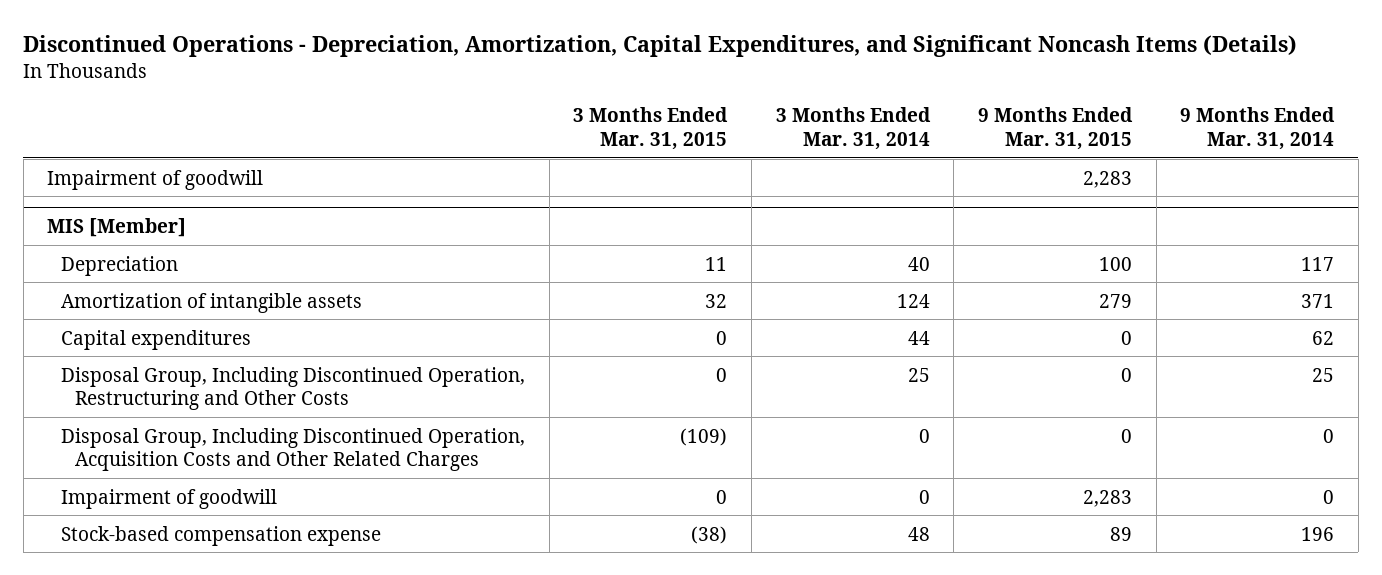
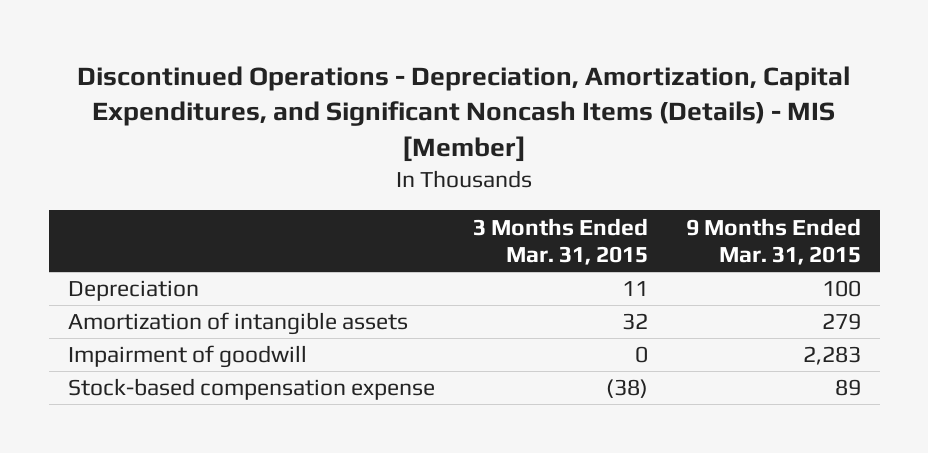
- Discontinued Operations - Depreciation, Amortization, Capital Expenditures, and Significant Noncash Items (Details)
+ Discontinued Operations - Depreciation, Amortization, Capital Expenditures, and Significant Noncash Items (Details) - MIS [Member]
- | 3 Months Ended Mar. 31, 2015 | 3 Months Ended Mar. 31, 2014 | 9 Months Ended Mar. 31, 2015 | 9 Months Ended Mar. 31, 2014
+ | 3 Months Ended Mar. 31, 2015 | 9 Months Ended Mar. 31, 2015
- Impairment of goodwill | | | 2,283 |
- MIS [Member]
- Capital expenditures | 0 | 44 | 0 | 62
- Disposal Group, Including Discontinued Operation, Restructuring and Other Costs | 0 | 25 | 0 | 25
- Disposal Group, Including Discontinued Operation, Acquisition Costs and Other Related Charges | (109) | 0 | 0 | 0

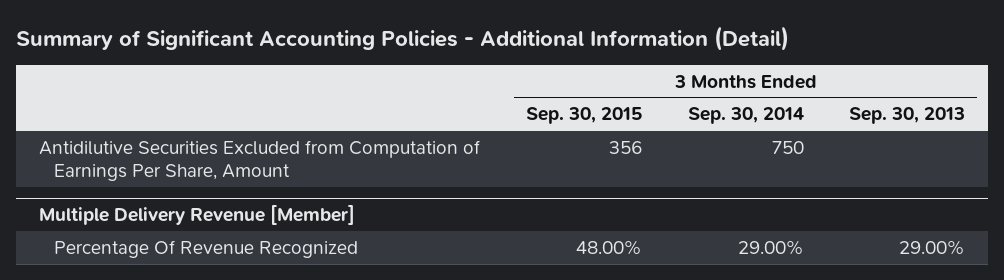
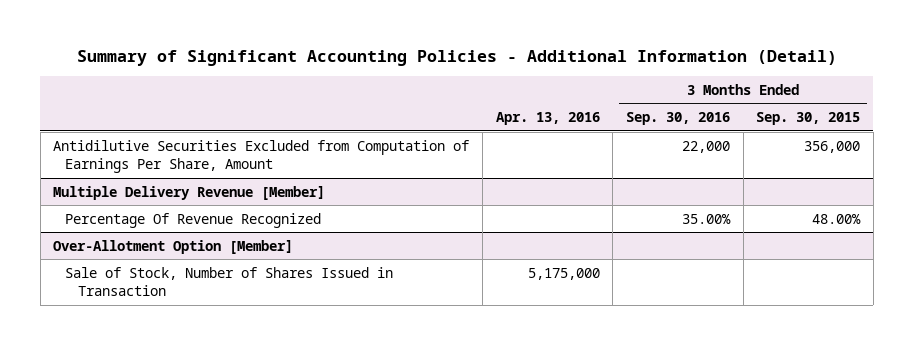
- | 3 Months Ended Sep. 30, 2015 | 3 Months Ended Sep. 30, 2014 | 3 Months Ended Sep. 30, 2013
+ | Apr. 13, 2016 | 3 Months Ended Sep. 30, 2016 | 3 Months Ended Sep. 30, 2015
- Antidilutive Securities Excluded from Computation of Earnings Per Share, Amount | 356 | 750 |
+ Antidilutive Securities Excluded from Computation of Earnings Per Share, Amount | | 22,000 | 356,000
+ Over-Allotment Option [Member]
+ Sale of Stock, Number of Shares Issued in Transaction | 5,175,000 | |

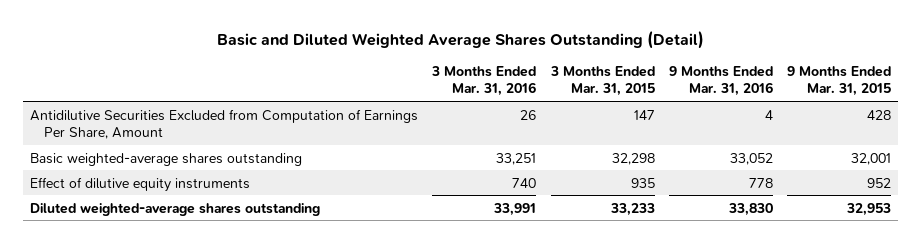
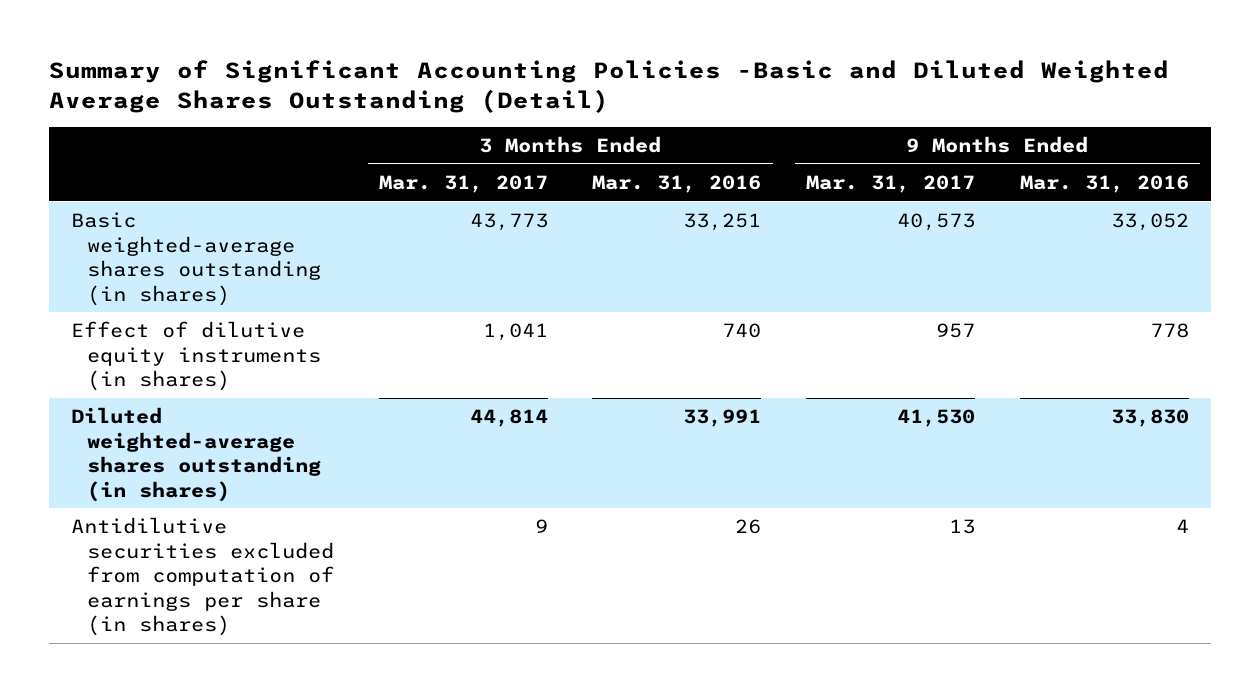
- Basic and Diluted Weighted Average Shares Outstanding (Detail)
+ Summary of Significant Accounting Policies -Basic and Diluted Weighted Average Shares Outstanding (Detail)
- | 3 Months Ended Mar. 31, 2016 | 3 Months Ended Mar. 31, 2015 | 9 Months Ended Mar. 31, 2016 | 9 Months Ended Mar. 31, 2015
+ | 3 Months Ended Mar. 31, 2017 | 3 Months Ended Mar. 31, 2016 | 9 Months Ended Mar. 31, 2017 | 9 Months Ended Mar. 31, 2016
- Antidilutive Securities Excluded from Computation of Earnings Per Share, Amount | 26 | 147 | 4 | 428
- Basic weighted-average shares outstanding | 33,251 | 32,298 | 33,052 | 32,001
- Effect of dilutive equity instruments | 740 | 935 | 778 | 952
- Diluted weighted-average shares outstanding | 33,991 | 33,233 | 33,830 | 32,953
+ Basic weighted-average shares outstanding (in shares) | 43,773 | 33,251 | 40,573 | 33,052
+ Effect of dilutive equity instruments (in shares) | 1,041 | 740 | 957 | 778
+ Diluted weighted-average shares outstanding (in shares) | 44,814 | 33,991 | 41,530 | 33,830
+ Antidilutive securities excluded from computation of earnings per share (in shares) | 9 | 26 | 13 | 4

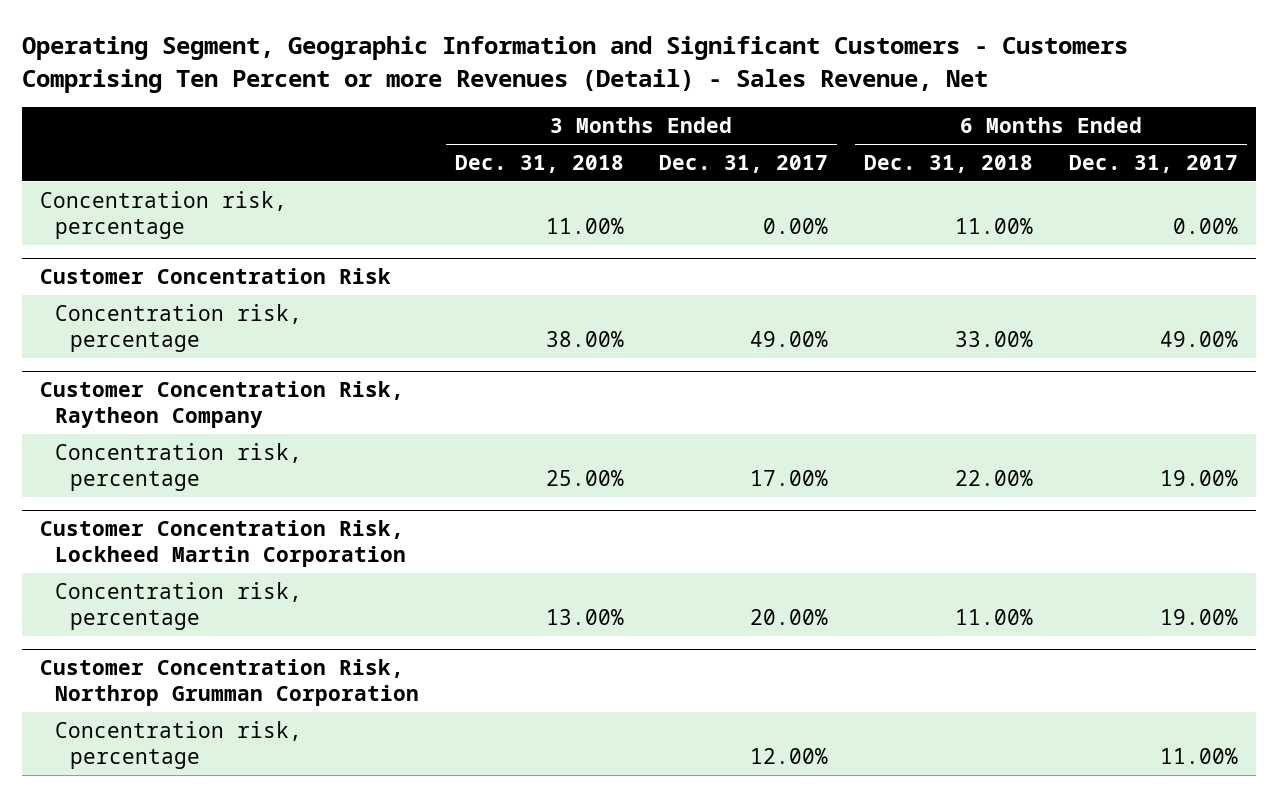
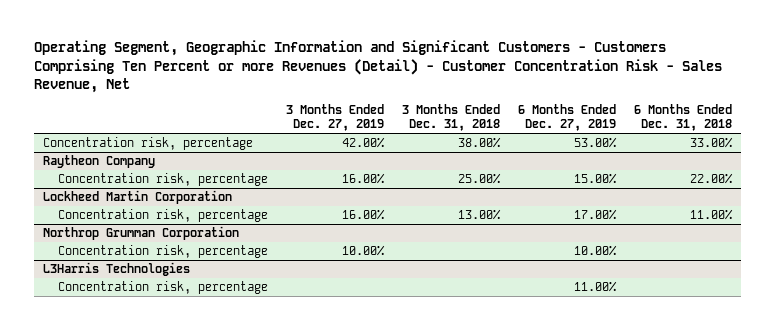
- Operating Segment, Geographic Information and Significant Customers - Customers Comprising Ten Percent or more Revenues (Detail) - Sales Revenue, Net
+ Operating Segment, Geographic Information and Significant Customers - Customers Comprising Ten Percent or more Revenues (Detail) - Customer Concentration Risk - Sales Revenue, Net
- | 3 Months Ended Dec. 31, 2018 | 3 Months Ended Dec. 31, 2017 | 6 Months Ended Dec. 31, 2018 | 6 Months Ended Dec. 31, 2017
+ | 3 Months Ended Dec. 27, 2019 | 3 Months Ended Dec. 31, 2018 | 6 Months Ended Dec. 27, 2019 | 6 Months Ended Dec. 31, 2018
- Concentration risk, percentage | 11.00% | 0.00% | 11.00% | 0.00%
- Customer Concentration Risk
- Customer Concentration Risk, Raytheon Company
+ Raytheon Company
- Customer Concentration Risk, Lockheed Martin Corporation
+ Lockheed Martin Corporation
- Customer Concentration Risk, Northrop Grumman Corporation
+ Northrop Grumman Corporation
+ L3Harris Technologies
+ Concentration risk, percentage | | | 11.00% |

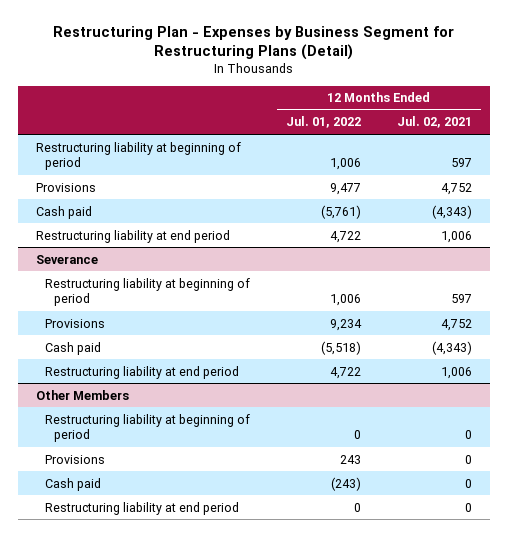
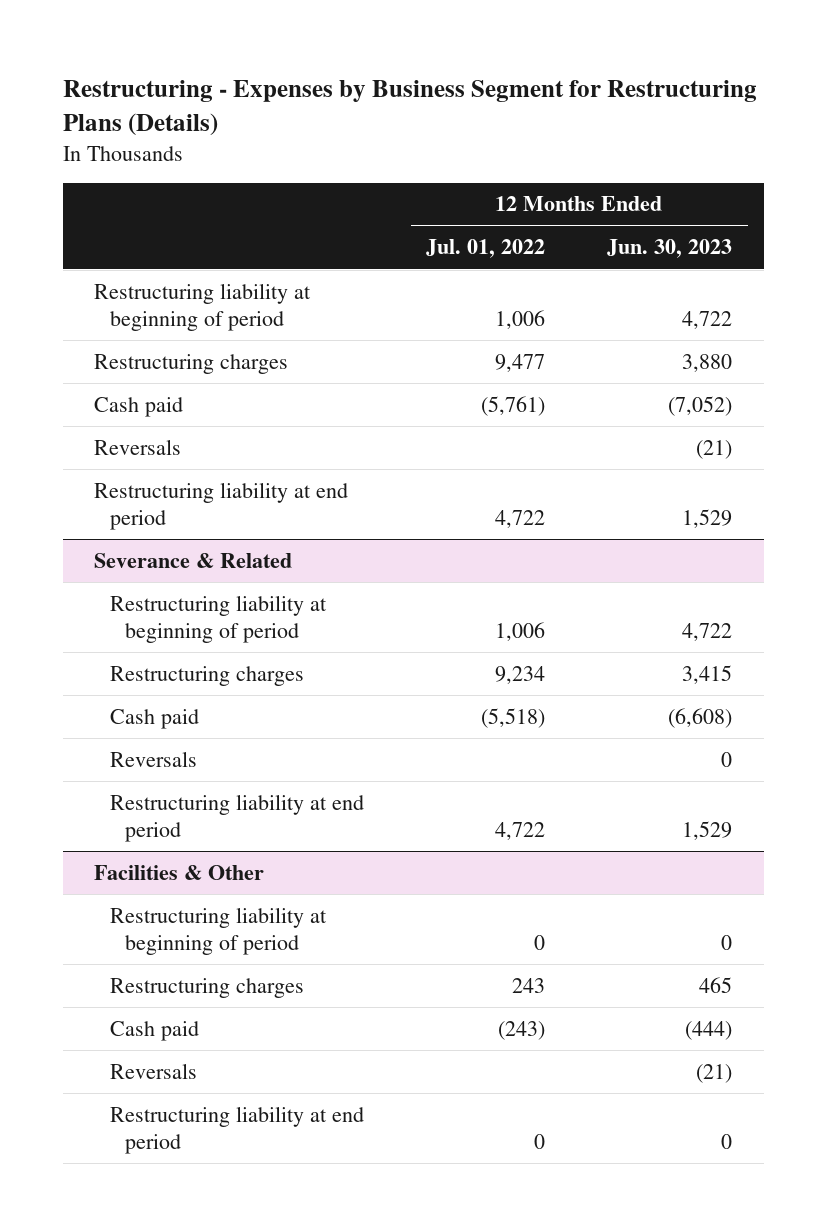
- Restructuring Plan - Expenses by Business Segment for Restructuring Plans (Detail)
+ Restructuring - Expenses by Business Segment for Restructuring Plans (Details)
- | 12 Months Ended Jul. 01, 2022 | 12 Months Ended Jul. 02, 2021
+ | 12 Months Ended Jul. 01, 2022 | 12 Months Ended Jun. 30, 2023
- Provisions | 9,477 | 4,752
+ Restructuring charges | 9,477 | 3,880
+ Reversals | | (21)
- Severance
+ Severance & Related
- Provisions | 9,234 | 4,752
+ Restructuring charges | 9,234 | 3,415
+ Reversals | | 0
- Other Members
+ Facilities & Other
- Provisions | 243 | 0
+ Restructuring charges | 243 | 465
+ Reversals | | (21)

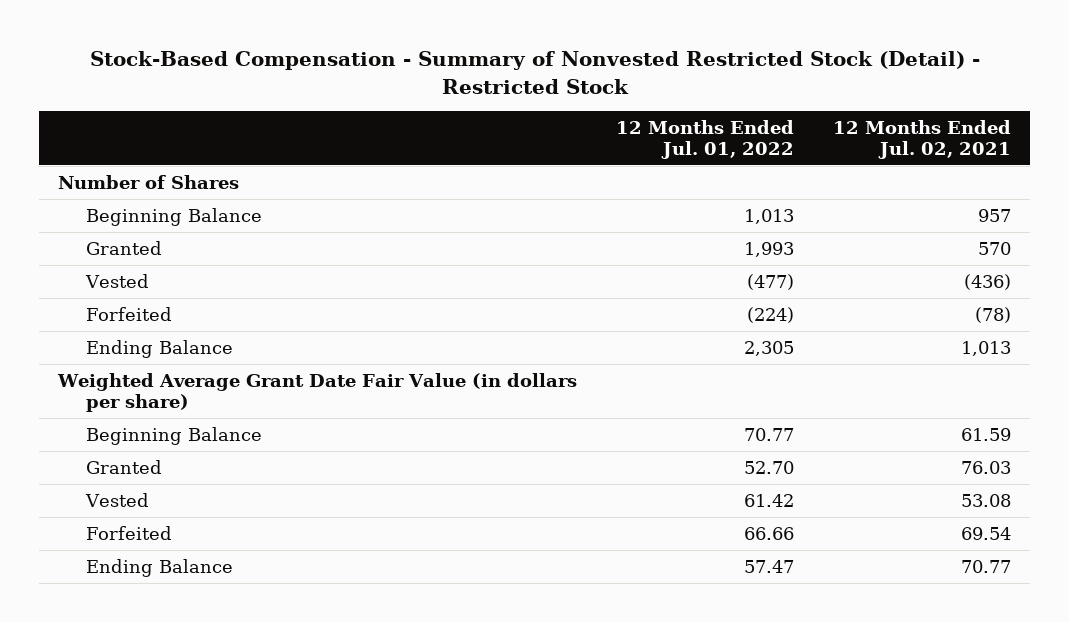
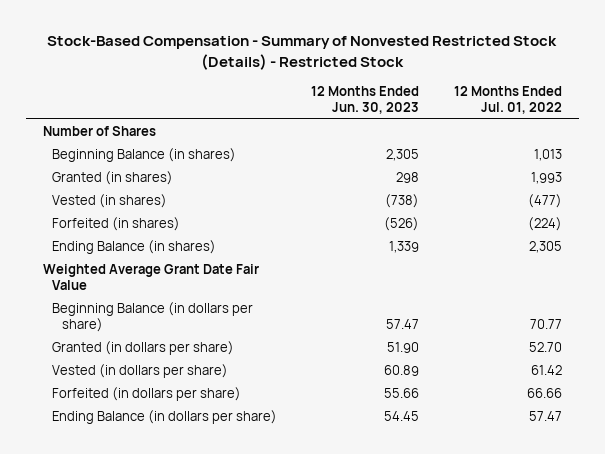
- Stock-Based Compensation - Summary of Nonvested Restricted Stock (Detail) - Restricted Stock
+ Stock-Based Compensation - Summary of Nonvested Restricted Stock (Details) - Restricted Stock
- | 12 Months Ended Jul. 01, 2022 | 12 Months Ended Jul. 02, 2021
+ | 12 Months Ended Jun. 30, 2023 | 12 Months Ended Jul. 01, 2022
- Beginning Balance | 1,013 | 957
- Granted | 1,993 | 570
- Vested | (477) | (436)
- Forfeited | (224) | (78)
- Ending Balance | 2,305 | 1,013
- Weighted Average Grant Date Fair Value (in dollars per share)
- Beginning Balance | 70.77 | 61.59
- Granted | 52.70 | 76.03
- Vested | 61.42 | 53.08
- Forfeited | 66.66 | 69.54
- Ending Balance | 57.47 | 70.77
+ Beginning Balance (in shares) | 2,305 | 1,013
+ Granted (in shares) | 298 | 1,993
+ Vested (in shares) | (738) | (477)
+ Forfeited (in shares) | (526) | (224)
+ Ending Balance (in shares) | 1,339 | 2,305
+ Weighted Average Grant Date Fair Value
+ Beginning Balance (in dollars per share) | 57.47 | 70.77
+ Granted (in dollars per share) | 51.90 | 52.70
+ Vested (in dollars per share) | 60.89 | 61.42
+ Forfeited (in dollars per share) | 55.66 | 66.66
+ Ending Balance (in dollars per share) | 54.45 | 57.47

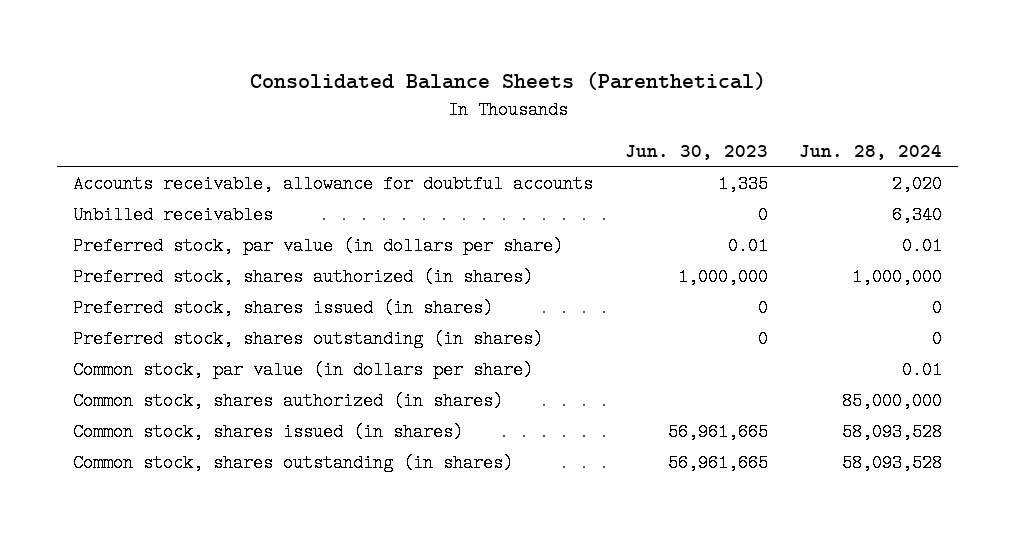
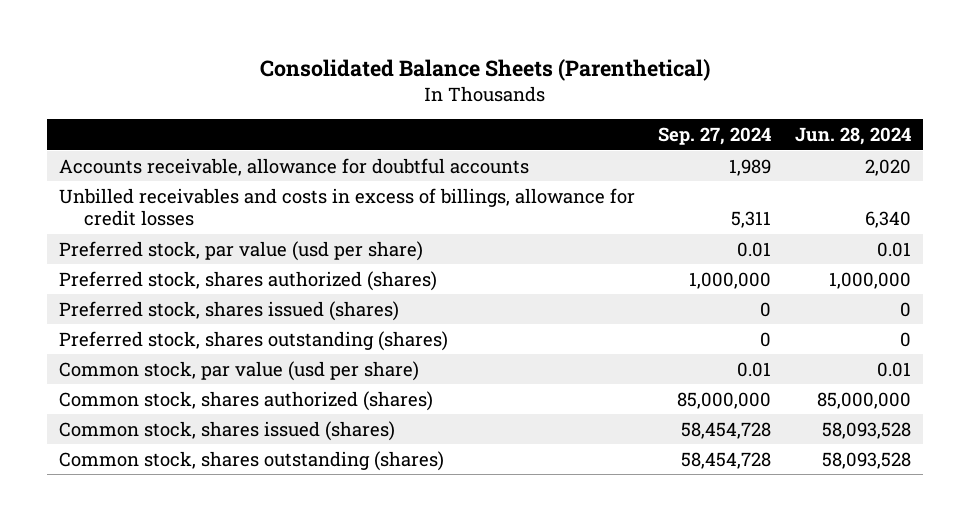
- | Jun. 30, 2023 | Jun. 28, 2024
+ | Sep. 27, 2024 | Jun. 28, 2024
- Unbilled receivables | 0 | 6,340
- Preferred stock, par value (in dollars per share) | 0.01 | 0.01
- Preferred stock, shares authorized (in shares) | 1,000,000 | 1,000,000
- Preferred stock, shares issued (in shares) | 0 | 0
- Preferred stock, shares outstanding (in shares) | 0 | 0
- Common stock, par value (in dollars per share) | | 0.01
- Common stock, shares authorized (in shares) | | 85,000,000
- Common stock, shares issued (in shares) | 56,961,665 | 58,093,528
- Common stock, shares outstanding (in shares) | 56,961,665 | 58,093,528
+ Unbilled receivables and costs in excess of billings, allowance for credit losses | 5,311 | 6,340
+ Preferred stock, par value (usd per share) | 0.01 | 0.01
+ Preferred stock, shares authorized (shares) | 1,000,000 | 1,000,000
+ Preferred stock, shares issued (shares) | 0 | 0
+ Preferred stock, shares outstanding (shares) | 0 | 0
+ Common stock, par value (usd per share) | 0.01 | 0.01
+ Common stock, shares authorized (shares) | 85,000,000 | 85,000,000
+ Common stock, shares issued (shares) | 58,454,728 | 58,093,528
+ Common stock, shares outstanding (shares) | 58,454,728 | 58,093,528

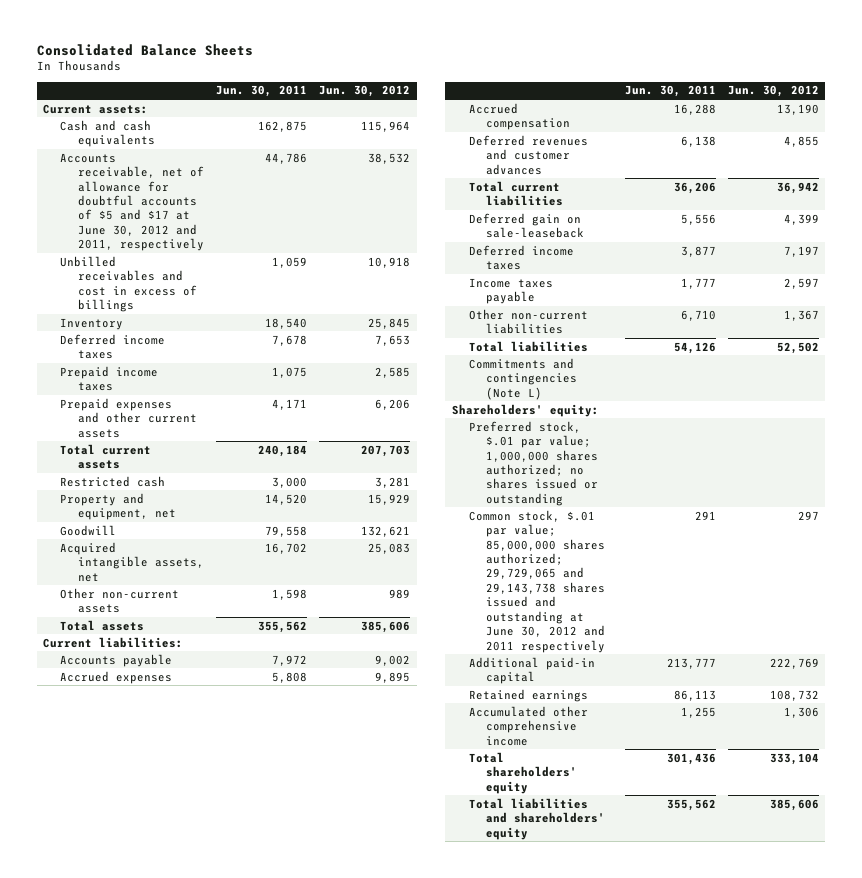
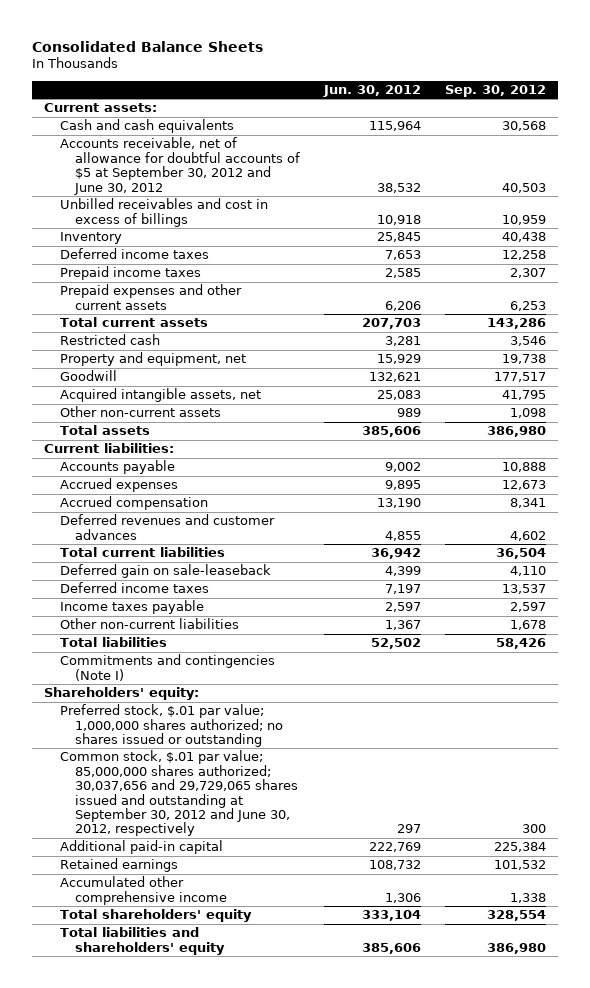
- | Jun. 30, 2011 | Jun. 30, 2012
+ | Jun. 30, 2012 | Sep. 30, 2012
- Accounts receivable, net of allowance for doubtful accounts of $5 and $17 at June 30, 2012 and 2011, respectively | 44,786 | 38,532
+ Accounts receivable, net of allowance for doubtful accounts of $5 at September 30, 2012 and June 30, 2012 | 38,532 | 40,503
- Commitments and contingencies (Note L)
+ Commitments and contingencies (Note I)
- Common stock, $.01 par value; 85,000,000 shares authorized; 29,729,065 and 29,143,738 shares issued and outstanding at June 30, 2012 and 2011 respectively | 291 | 297
+ Common stock, $.01 par value; 85,000,000 shares authorized; 30,037,656 and 29,729,065 shares issued and outstanding at September 30, 2012 and June 30, 2012, respectively | 297 | 300

